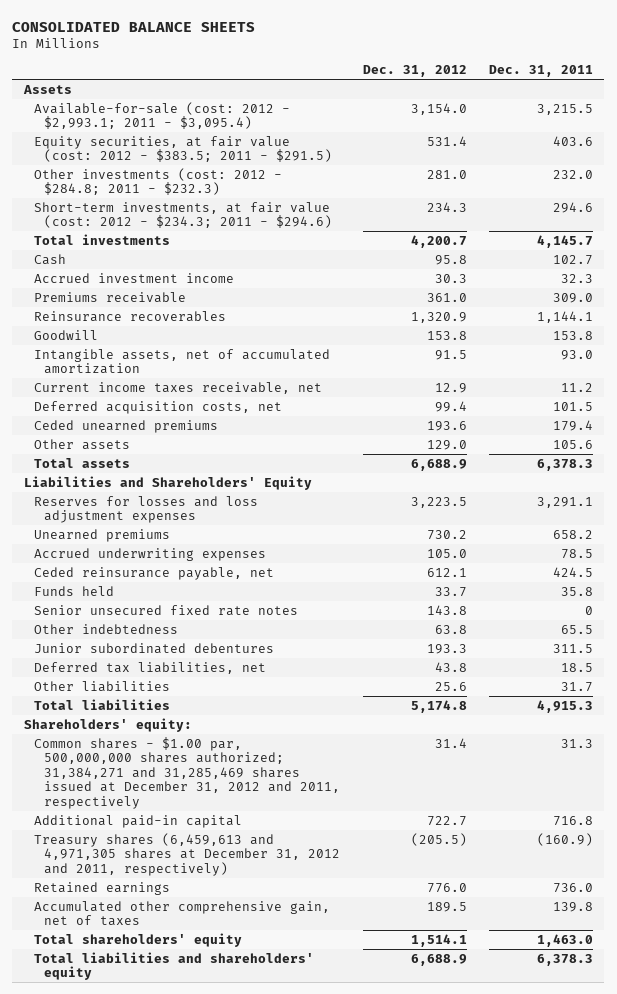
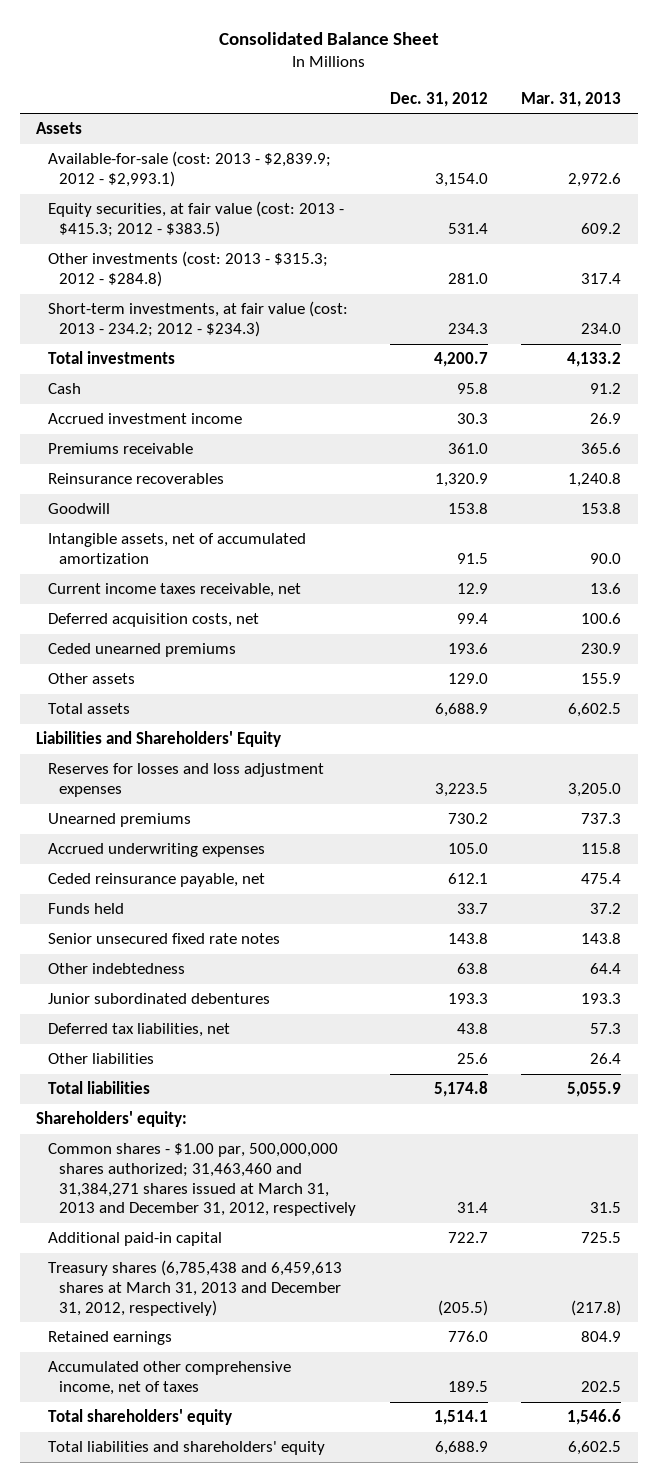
- CONSOLIDATED BALANCE SHEETS
+ Consolidated Balance Sheet
- | Dec. 31, 2012 | Dec. 31, 2011
+ | Dec. 31, 2012 | Mar. 31, 2013
- Available-for-sale (cost: 2012 - $2,993.1; 2011 - $3,095.4) | 3,154.0 | 3,215.5
- Equity securities, at fair value (cost: 2012 - $383.5; 2011 - $291.5) | 531.4 | 403.6
- Other investments (cost: 2012 - $284.8; 2011 - $232.3) | 281.0 | 232.0
- Short-term investments, at fair value (cost: 2012 - $234.3; 2011 - $294.6) | 234.3 | 294.6
+ Available-for-sale (cost: 2013 - $2,839.9; 2012 - $2,993.1) | 3,154.0 | 2,972.6
+ Equity securities, at fair value (cost: 2013 - $415.3; 2012 - $383.5) | 531.4 | 609.2
+ Other investments (cost: 2013 - $315.3; 2012 - $284.8) | 281.0 | 317.4
+ Short-term investments, at fair value (cost: 2013 - 234.2; 2012 - $234.3) | 234.3 | 234.0
- Common shares - $1.00 par, 500,000,000 shares authorized; 31,384,271 and 31,285,469 shares issued at December 31, 2012 and 2011, respectively | 31.4 | 31.3
+ Common shares - $1.00 par, 500,000,000 shares authorized; 31,463,460 and 31,384,271 shares issued at March 31, 2013 and December 31, 2012, respectively | 31.4 | 31.5
- Treasury shares (6,459,613 and 4,971,305 shares at December 31, 2012 and 2011, respectively) | (205.5) | (160.9)
+ Treasury shares (6,785,438 and 6,459,613 shares at March 31, 2013 and December 31, 2012, respectively) | (205.5) | (217.8)
- Accumulated other comprehensive gain, net of taxes | 189.5 | 139.8
+ Accumulated other comprehensive income, net of taxes | 189.5 | 202.5

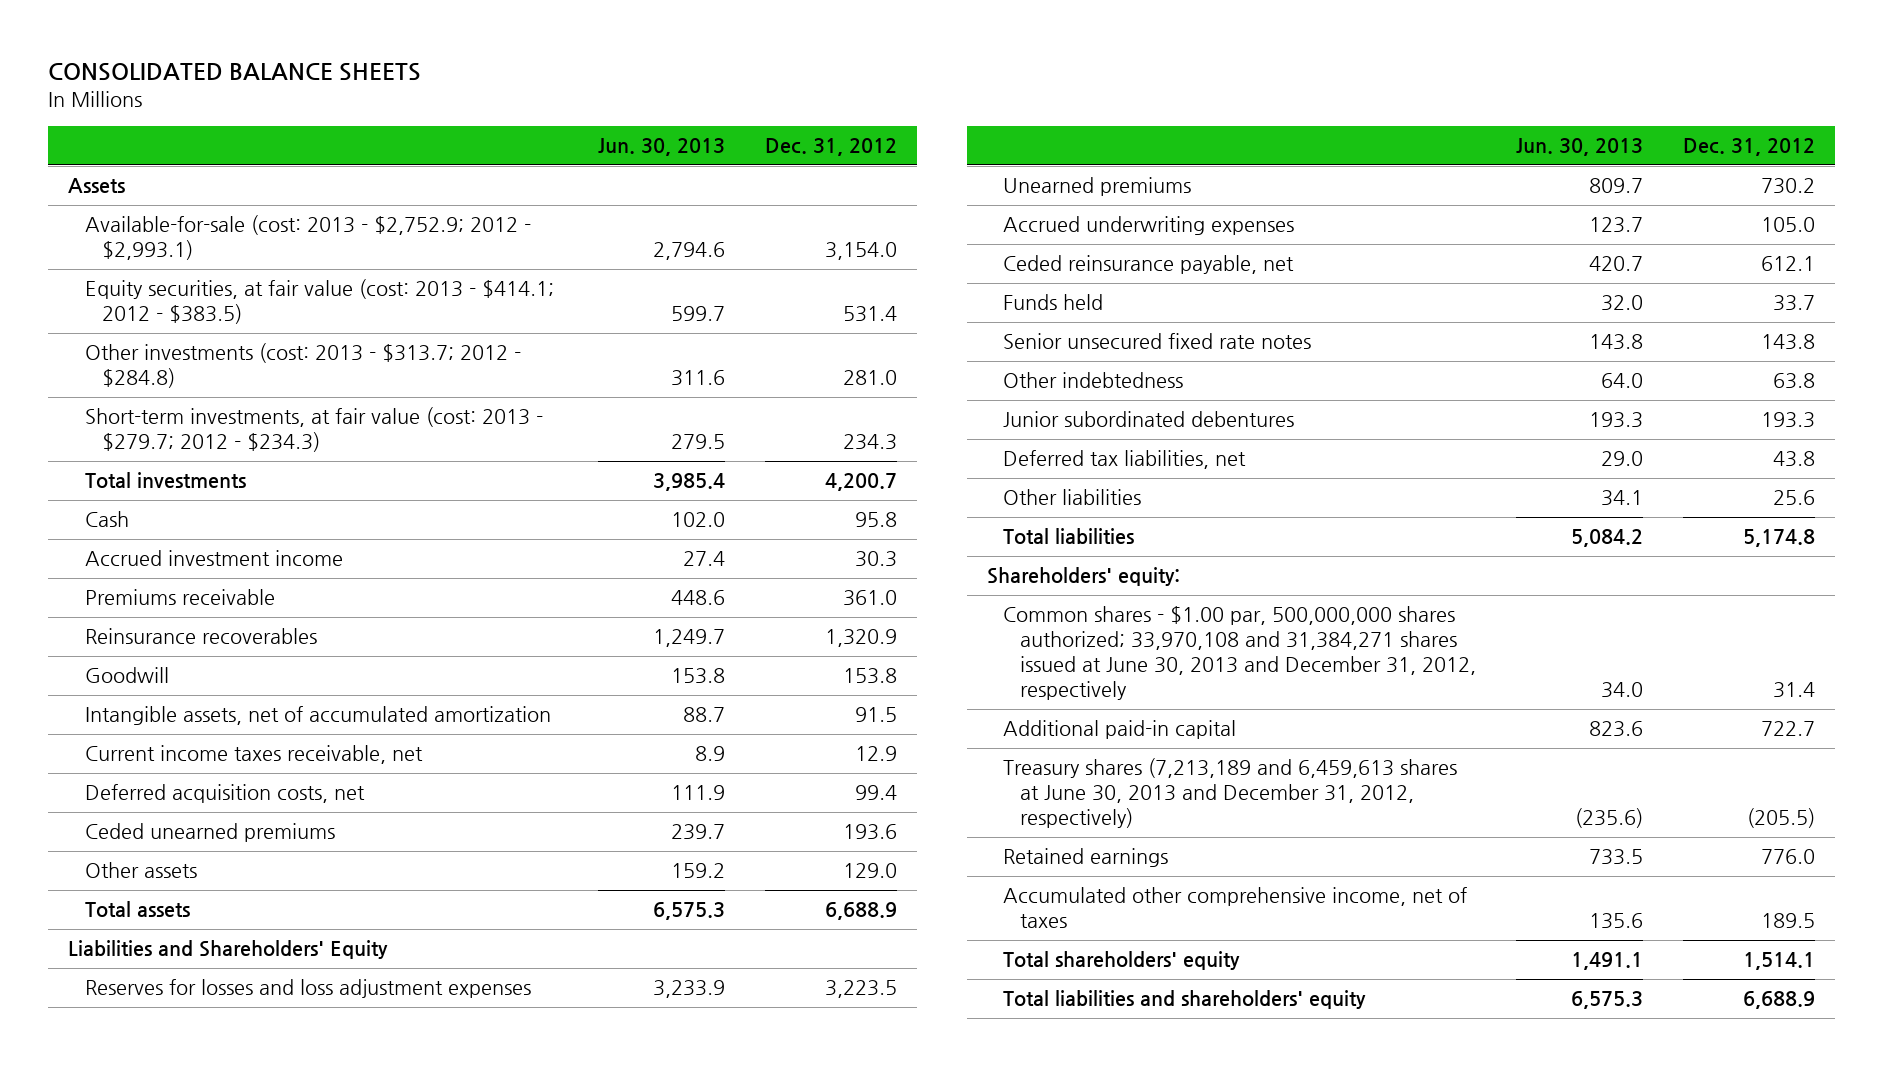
- Consolidated Balance Sheet
+ CONSOLIDATED BALANCE SHEETS
- | Dec. 31, 2012 | Mar. 31, 2013
+ | Jun. 30, 2013 | Dec. 31, 2012
- Available-for-sale (cost: 2013 - $2,839.9; 2012 - $2,993.1) | 3,154.0 | 2,972.6
- Equity securities, at fair value (cost: 2013 - $415.3; 2012 - $383.5) | 531.4 | 609.2
- Other investments (cost: 2013 - $315.3; 2012 - $284.8) | 281.0 | 317.4
- Short-term investments, at fair value (cost: 2013 - 234.2; 2012 - $234.3) | 234.3 | 234.0
+ Available-for-sale (cost: 2013 - $2,752.9; 2012 - $2,993.1) | 2,794.6 | 3,154.0
+ Equity securities, at fair value (cost: 2013 - $414.1; 2012 - $383.5) | 599.7 | 531.4
+ Other investments (cost: 2013 - $313.7; 2012 - $284.8) | 311.6 | 281.0
+ Short-term investments, at fair value (cost: 2013 - $279.7; 2012 - $234.3) | 279.5 | 234.3
- Common shares - $1.00 par, 500,000,000 shares authorized; 31,463,460 and 31,384,271 shares issued at March 31, 2013 and December 31, 2012, respectively | 31.4 | 31.5
+ Common shares - $1.00 par, 500,000,000 shares authorized; 33,970,108 and 31,384,271 shares issued at June 30, 2013 and December 31, 2012, respectively | 34.0 | 31.4
- Treasury shares (6,785,438 and 6,459,613 shares at March 31, 2013 and December 31, 2012, respectively) | (205.5) | (217.8)
+ Treasury shares (7,213,189 and 6,459,613 shares at June 30, 2013 and December 31, 2012, respectively) | (235.6) | (205.5)

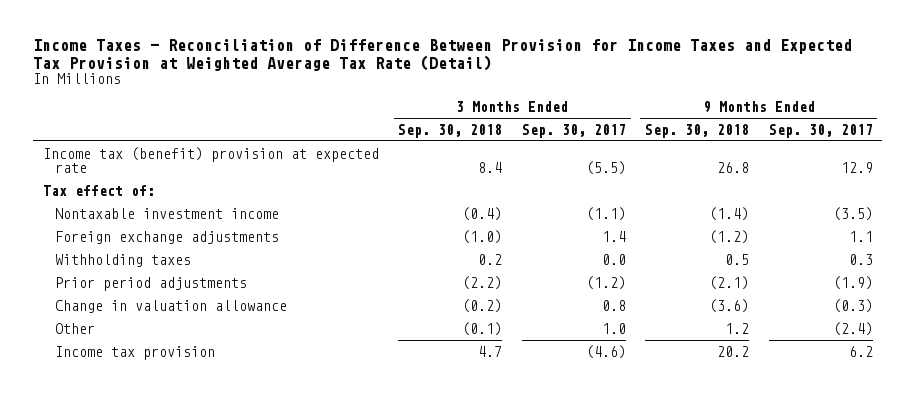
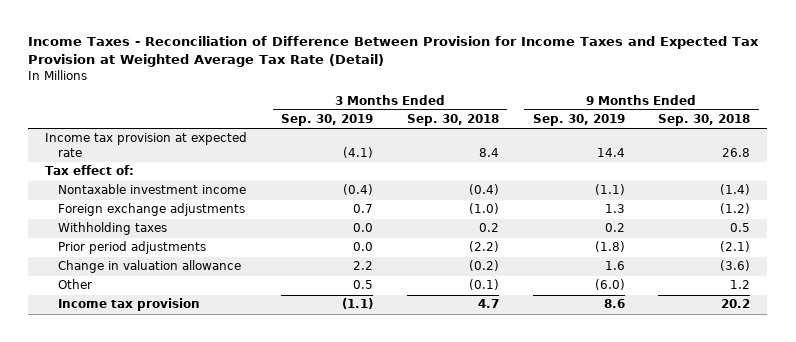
- | 3 Months Ended Sep. 30, 2018 | 3 Months Ended Sep. 30, 2017 | 9 Months Ended Sep. 30, 2018 | 9 Months Ended Sep. 30, 2017
+ | 3 Months Ended Sep. 30, 2019 | 3 Months Ended Sep. 30, 2018 | 9 Months Ended Sep. 30, 2019 | 9 Months Ended Sep. 30, 2018
- Income tax (benefit) provision at expected rate | 8.4 | (5.5) | 26.8 | 12.9
+ Income tax provision at expected rate | (4.1) | 8.4 | 14.4 | 26.8

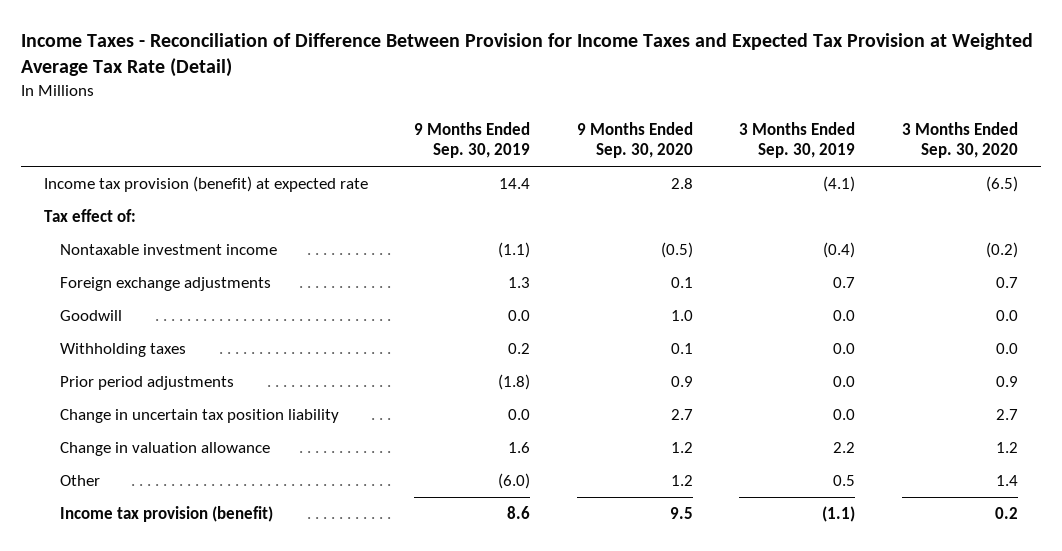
- | 3 Months Ended Sep. 30, 2019 | 3 Months Ended Sep. 30, 2018 | 9 Months Ended Sep. 30, 2019 | 9 Months Ended Sep. 30, 2018
+ | 9 Months Ended Sep. 30, 2019 | 9 Months Ended Sep. 30, 2020 | 3 Months Ended Sep. 30, 2019 | 3 Months Ended Sep. 30, 2020
- Income tax provision at expected rate | (4.1) | 8.4 | 14.4 | 26.8
+ Income tax provision (benefit) at expected rate | 14.4 | 2.8 | (4.1) | (6.5)
+ Goodwill | 0.0 | 1.0 | 0.0 | 0.0
+ Change in uncertain tax position liability | 0.0 | 2.7 | 0.0 | 2.7
- Income tax provision | (1.1) | 4.7 | 8.6 | 20.2
+ Income tax provision (benefit) | 8.6 | 9.5 | (1.1) | 0.2

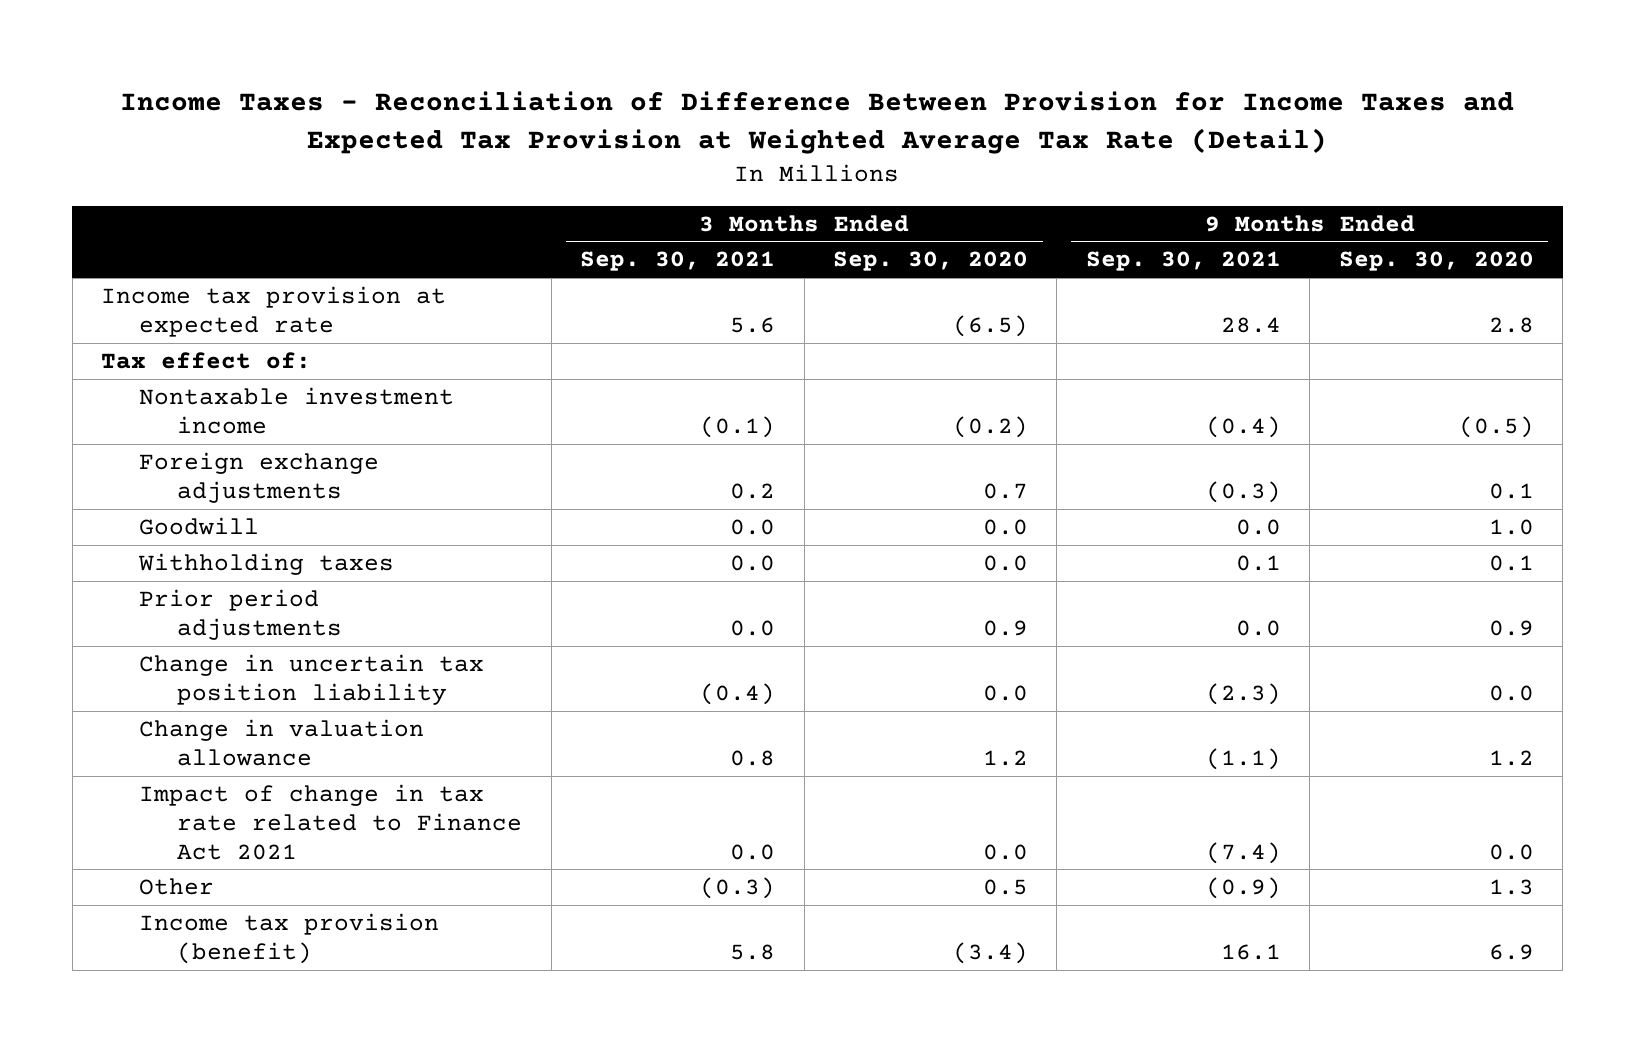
- | 9 Months Ended Sep. 30, 2019 | 9 Months Ended Sep. 30, 2020 | 3 Months Ended Sep. 30, 2019 | 3 Months Ended Sep. 30, 2020
+ | 3 Months Ended Sep. 30, 2021 | 3 Months Ended Sep. 30, 2020 | 9 Months Ended Sep. 30, 2021 | 9 Months Ended Sep. 30, 2020
- Income tax provision (benefit) at expected rate | 14.4 | 2.8 | (4.1) | (6.5)
+ Income tax provision at expected rate | 5.6 | (6.5) | 28.4 | 2.8
- Change in uncertain tax position liability | 0.0 | 2.7 | 0.0 | 2.7
+ Change in uncertain tax position liability | (0.4) | 0.0 | (2.3) | 0.0
- Other | (6.0) | 1.2 | 0.5 | 1.4
- Income tax provision (benefit) | 8.6 | 9.5 | (1.1) | 0.2
+ Impact of change in tax rate related to Finance Act 2021 | 0.0 | 0.0 | (7.4) | 0.0
+ Other | (0.3) | 0.5 | (0.9) | 1.3
+ Income tax provision (benefit) | 5.8 | (3.4) | 16.1 | 6.9

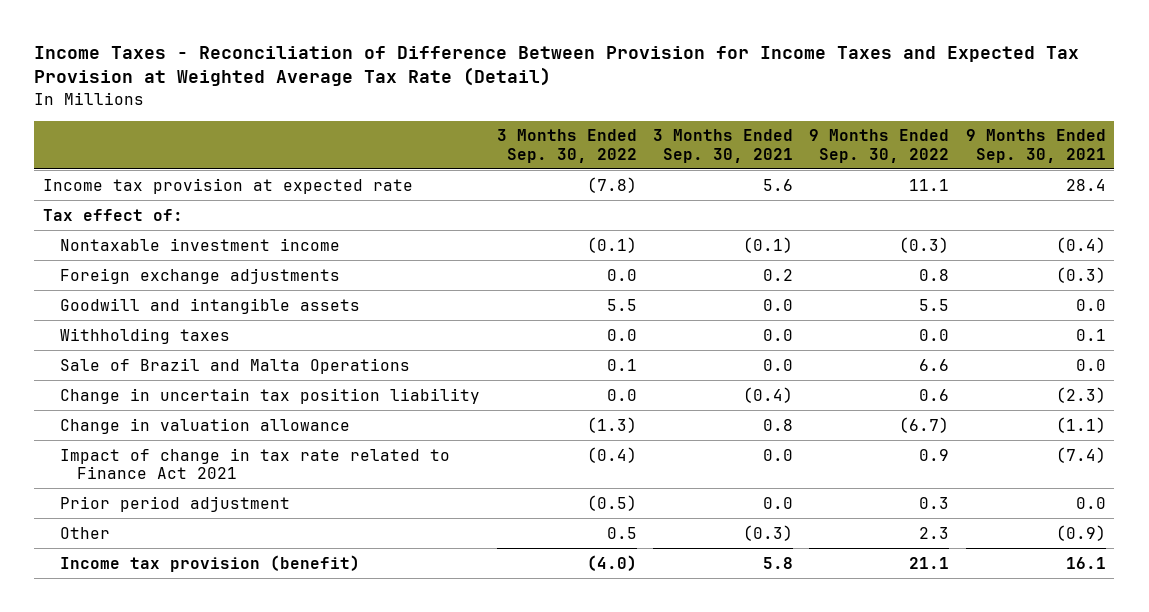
- | 3 Months Ended Sep. 30, 2021 | 3 Months Ended Sep. 30, 2020 | 9 Months Ended Sep. 30, 2021 | 9 Months Ended Sep. 30, 2020
+ | 3 Months Ended Sep. 30, 2022 | 3 Months Ended Sep. 30, 2021 | 9 Months Ended Sep. 30, 2022 | 9 Months Ended Sep. 30, 2021
- Goodwill | 0.0 | 0.0 | 0.0 | 1.0
+ Goodwill and intangible assets | 5.5 | 0.0 | 5.5 | 0.0
- Prior period adjustments | 0.0 | 0.9 | 0.0 | 0.9
+ Sale of Brazil and Malta Operations | 0.1 | 0.0 | 6.6 | 0.0
+ Prior period adjustment | (0.5) | 0.0 | 0.3 | 0.0

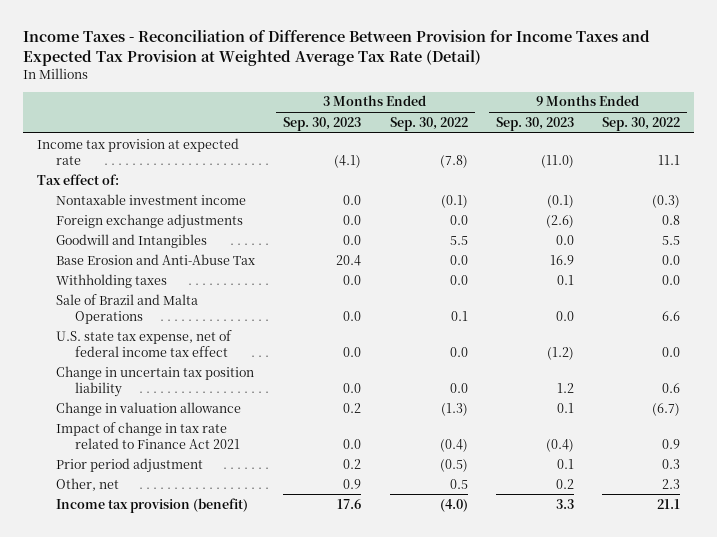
- | 3 Months Ended Sep. 30, 2022 | 3 Months Ended Sep. 30, 2021 | 9 Months Ended Sep. 30, 2022 | 9 Months Ended Sep. 30, 2021
+ | 3 Months Ended Sep. 30, 2023 | 3 Months Ended Sep. 30, 2022 | 9 Months Ended Sep. 30, 2023 | 9 Months Ended Sep. 30, 2022
- Goodwill and intangible assets | 5.5 | 0.0 | 5.5 | 0.0
+ Goodwill and Intangibles | 0.0 | 5.5 | 0.0 | 5.5
+ Base Erosion and Anti-Abuse Tax | 20.4 | 0.0 | 16.9 | 0.0
+ U.S. state tax expense, net of federal income tax effect | 0.0 | 0.0 | (1.2) | 0.0
- Other | 0.5 | (0.3) | 2.3 | (0.9)
+ Other, net | 0.9 | 0.5 | 0.2 | 2.3

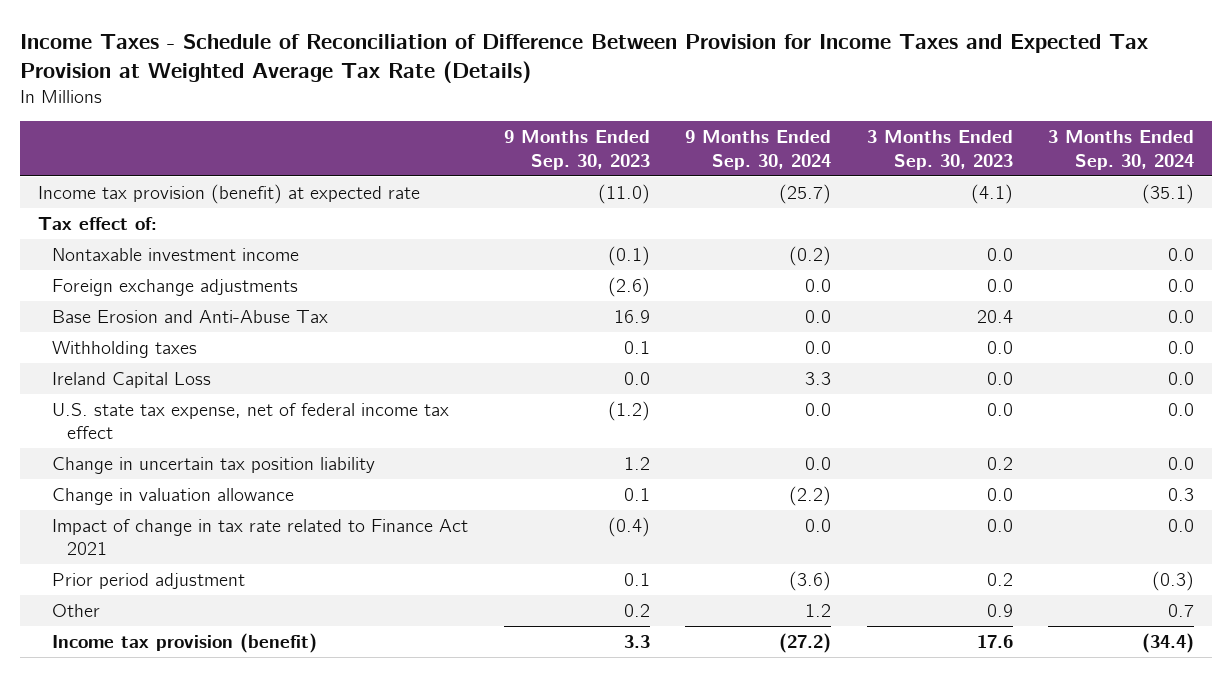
- Income Taxes - Reconciliation of Difference Between Provision for Income Taxes and Expected Tax Provision at Weighted Average Tax Rate (Detail)
+ Income Taxes - Schedule of Reconciliation of Difference Between Provision for Income Taxes and Expected Tax Provision at Weighted Average Tax Rate (Details)
- | 3 Months Ended Sep. 30, 2023 | 3 Months Ended Sep. 30, 2022 | 9 Months Ended Sep. 30, 2023 | 9 Months Ended Sep. 30, 2022
+ | 9 Months Ended Sep. 30, 2023 | 9 Months Ended Sep. 30, 2024 | 3 Months Ended Sep. 30, 2023 | 3 Months Ended Sep. 30, 2024
- Income tax provision at expected rate | (4.1) | (7.8) | (11.0) | 11.1
+ Income tax provision (benefit) at expected rate | (11.0) | (25.7) | (4.1) | (35.1)
- Goodwill and Intangibles | 0.0 | 5.5 | 0.0 | 5.5
- Sale of Brazil and Malta Operations | 0.0 | 0.1 | 0.0 | 6.6
+ Ireland Capital Loss | 0.0 | 3.3 | 0.0 | 0.0
- Change in uncertain tax position liability | 0.0 | 0.0 | 1.2 | 0.6
- Change in valuation allowance | 0.2 | (1.3) | 0.1 | (6.7)
+ Change in uncertain tax position liability | 1.2 | 0.0 | 0.2 | 0.0
+ Change in valuation allowance | 0.1 | (2.2) | 0.0 | 0.3
- Other, net | 0.9 | 0.5 | 0.2 | 2.3
+ Other | 0.2 | 1.2 | 0.9 | 0.7

